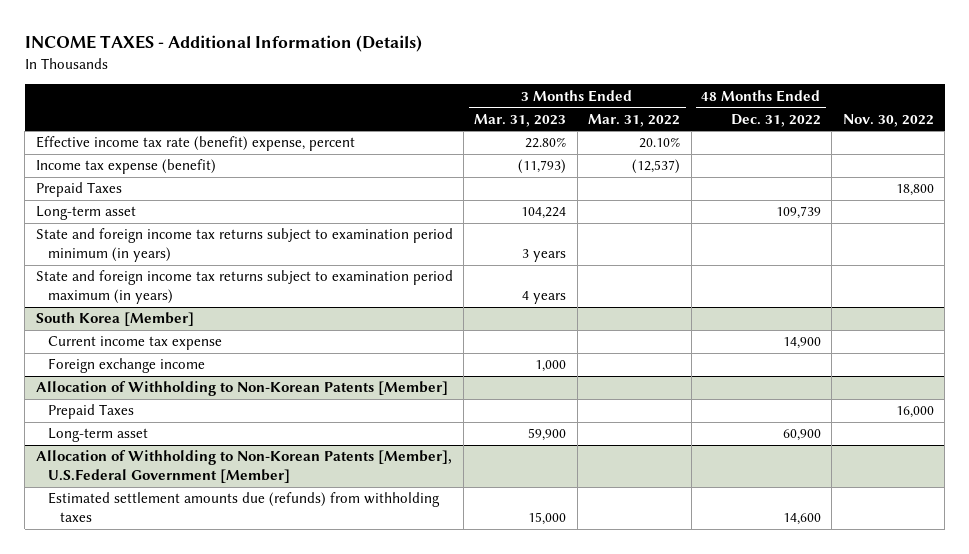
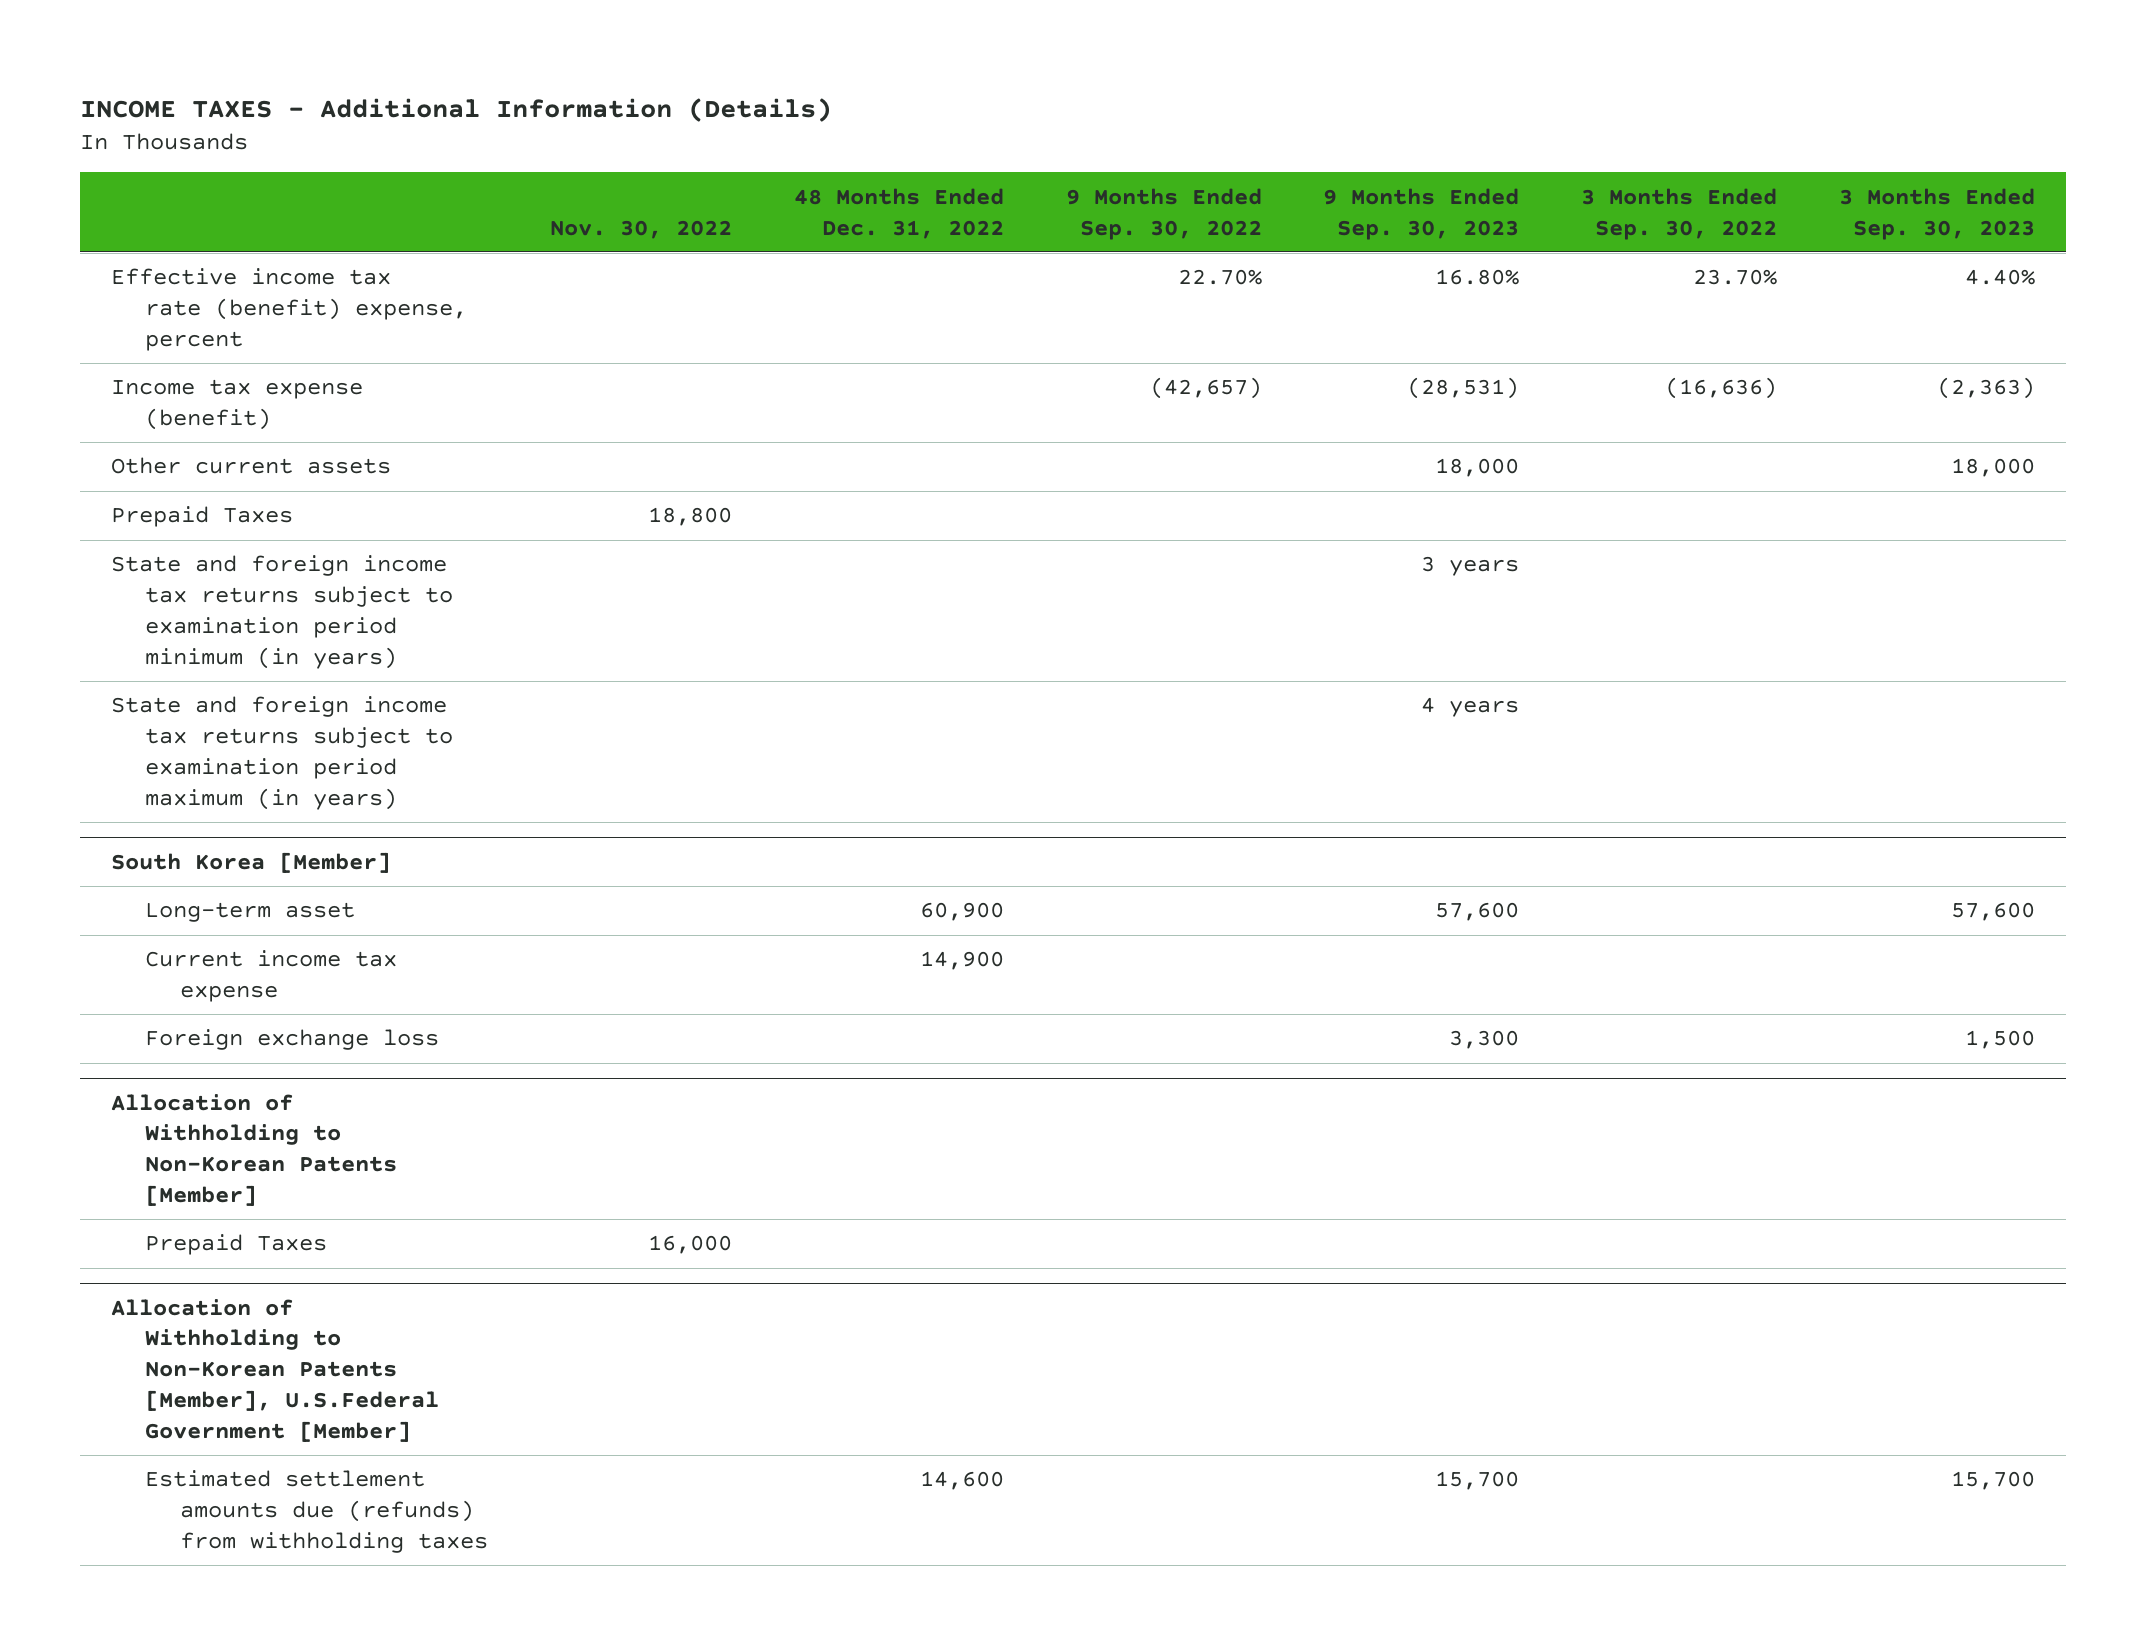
- | 3 Months Ended Mar. 31, 2023 | 3 Months Ended Mar. 31, 2022 | 48 Months Ended Dec. 31, 2022 | Nov. 30, 2022
+ | Nov. 30, 2022 | 48 Months Ended Dec. 31, 2022 | 9 Months Ended Sep. 30, 2022 | 9 Months Ended Sep. 30, 2023 | 3 Months Ended Sep. 30, 2022 | 3 Months Ended Sep. 30, 2023
+ Other current assets | | | | 18,000 | | 18,000
- Long-term asset | 104,224 | | 109,739 |
@ South Korea [Member]
+ Long-term asset | | 60,900 | | 57,600 | | 57,600
- Foreign exchange income | 1,000 | | |
+ Foreign exchange loss | | | | 3,300 | | 1,500
@ Allocation of Withholding to Non-Korean Patents [Member]
- Long-term asset | 59,900 | | 60,900 |

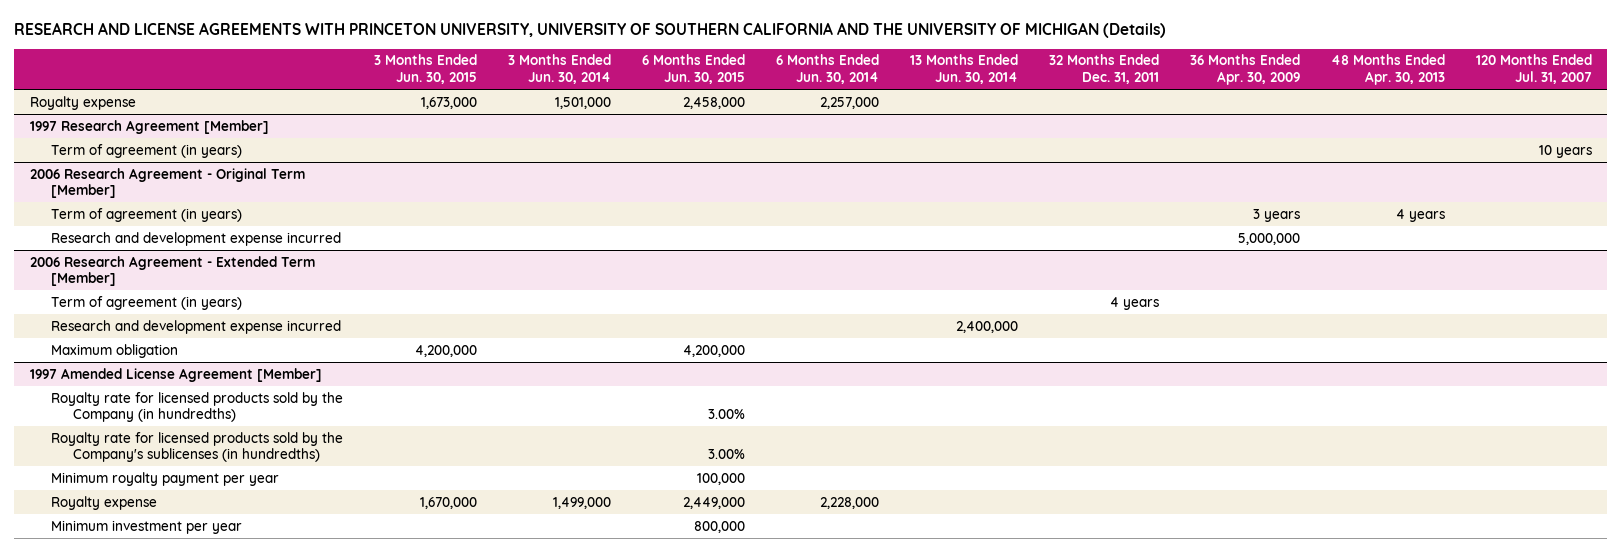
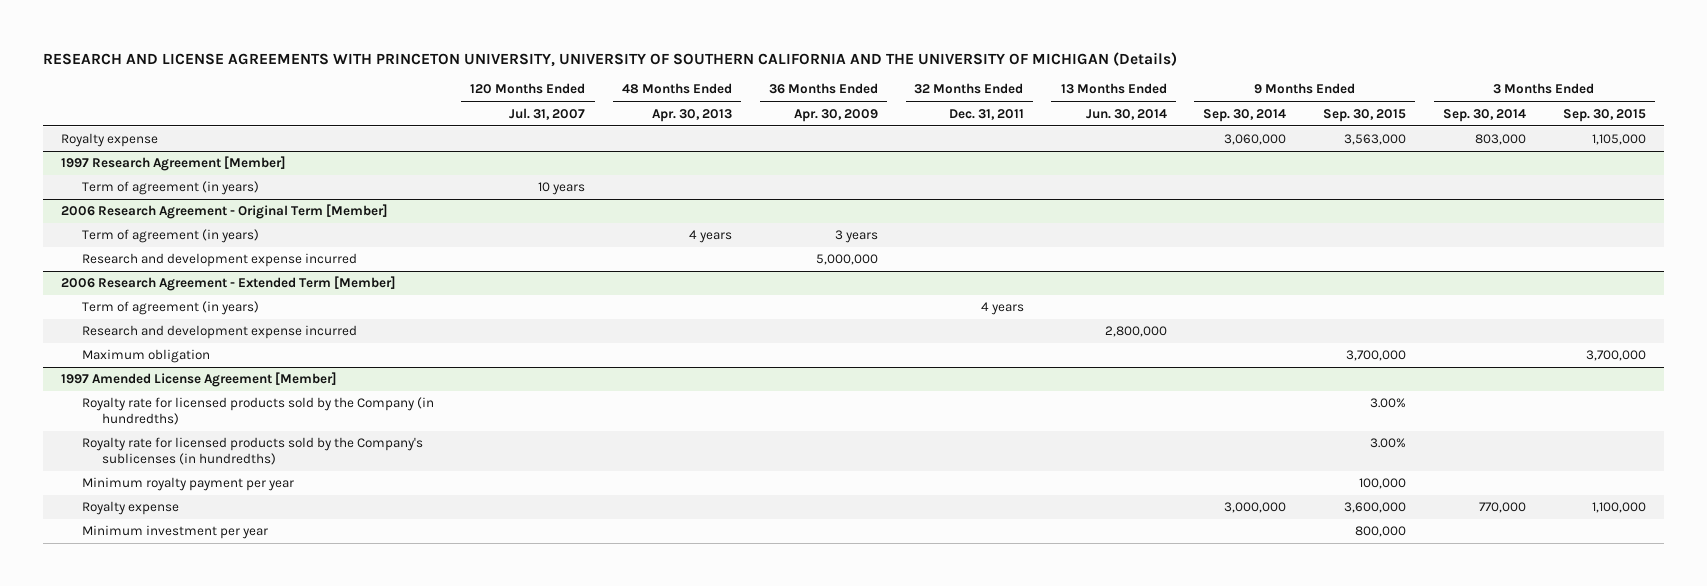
- | 3 Months Ended Jun. 30, 2015 | 3 Months Ended Jun. 30, 2014 | 6 Months Ended Jun. 30, 2015 | 6 Months Ended Jun. 30, 2014 | 13 Months Ended Jun. 30, 2014 | 32 Months Ended Dec. 31, 2011 | 36 Months Ended Apr. 30, 2009 | 48 Months Ended Apr. 30, 2013 | 120 Months Ended Jul. 31, 2007
+ | 120 Months Ended Jul. 31, 2007 | 48 Months Ended Apr. 30, 2013 | 36 Months Ended Apr. 30, 2009 | 32 Months Ended Dec. 31, 2011 | 13 Months Ended Jun. 30, 2014 | 9 Months Ended Sep. 30, 2014 | 9 Months Ended Sep. 30, 2015 | 3 Months Ended Sep. 30, 2014 | 3 Months Ended Sep. 30, 2015
@ 2006 Research Agreement - Extended Term [Member]
- Research and development expense incurred | | | | | 2,400,000 | | | |
+ Research and development expense incurred | | | | | 2,800,000 | | | |

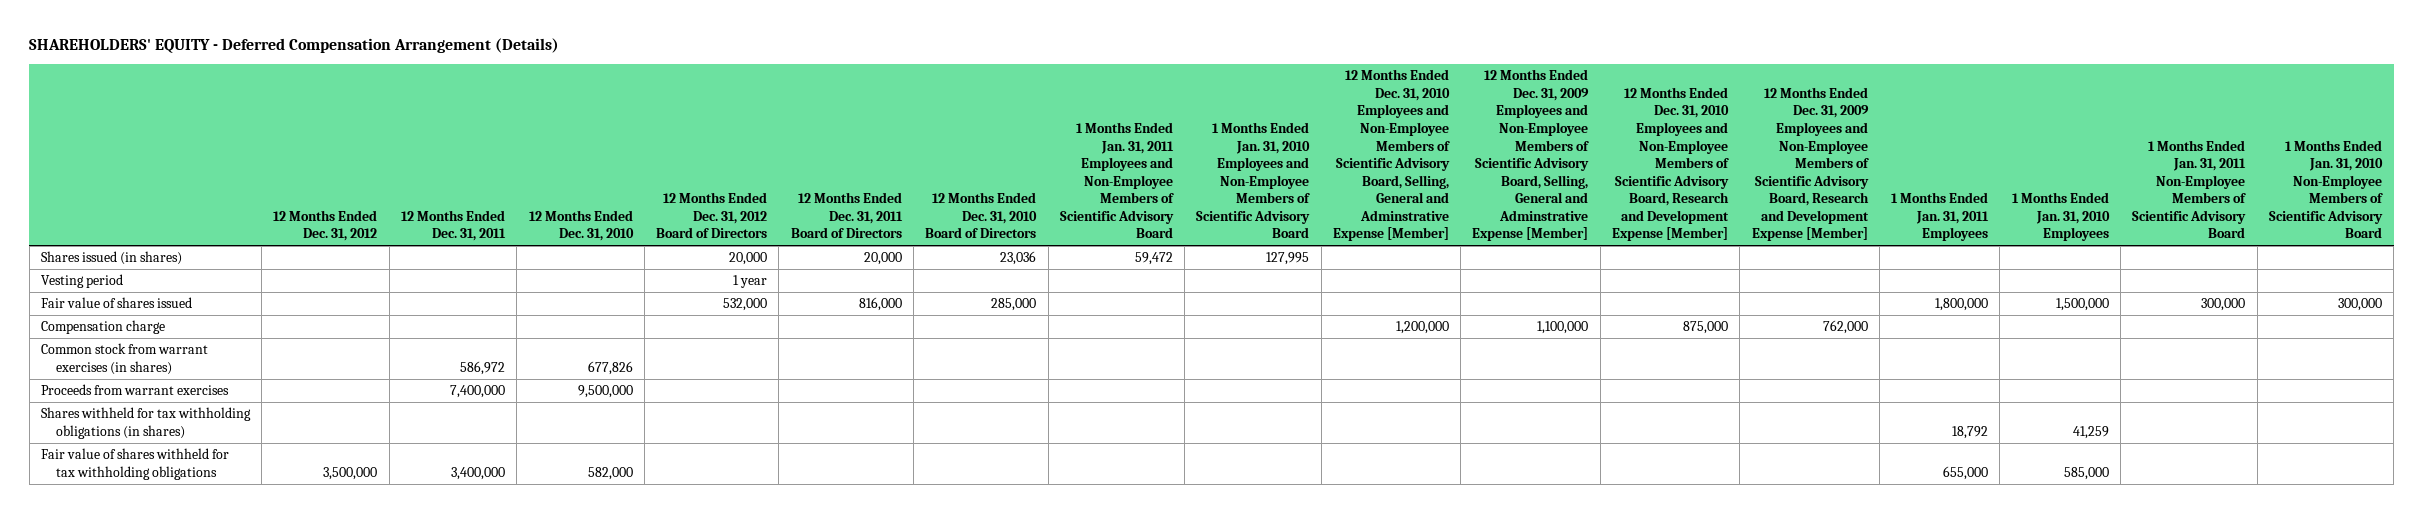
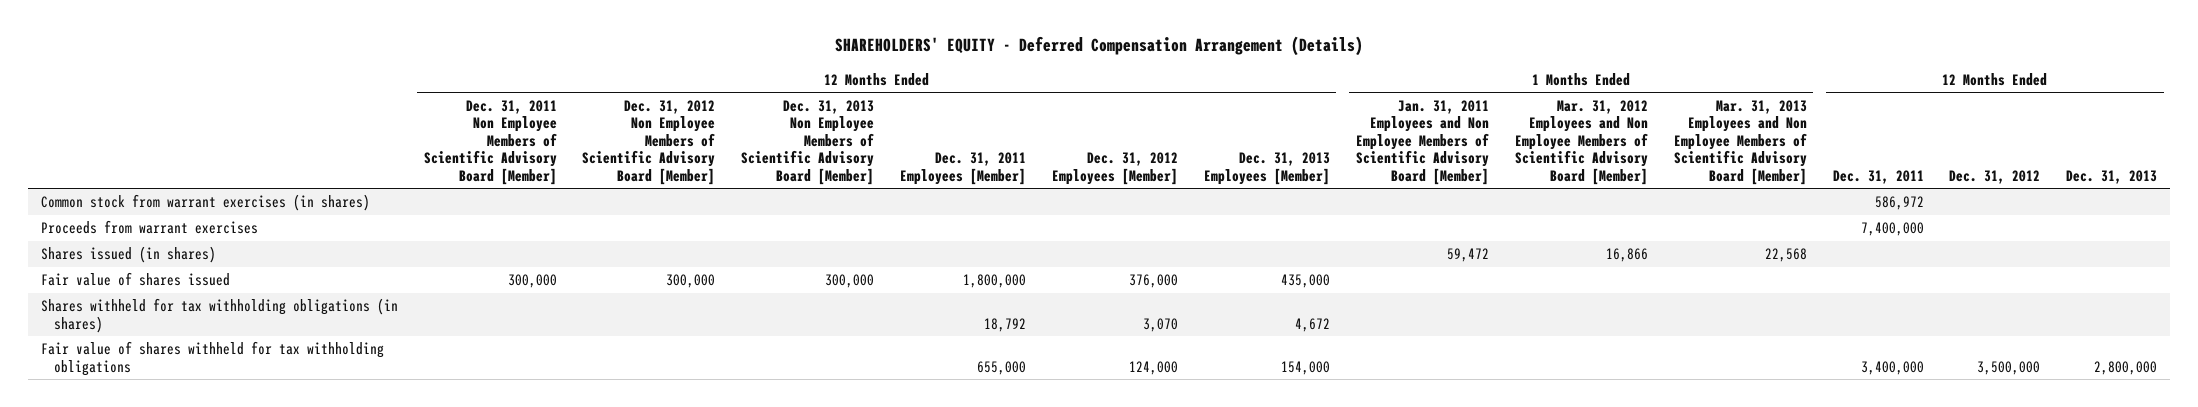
- | 12 Months Ended Dec. 31, 2012 | 12 Months Ended Dec. 31, 2011 | 12 Months Ended Dec. 31, 2010 | 12 Months Ended Dec. 31, 2012 Board of Directors | 12 Months Ended Dec. 31, 2011 Board of Directors | 12 Months Ended Dec. 31, 2010 Board of Directors | 1 Months Ended Jan. 31, 2011 Employees and Non-Employee Members of Scientific Advisory Board | 1 Months Ended Jan. 31, 2010 Employees and Non-Employee Members of Scientific Advisory Board | 12 Months Ended Dec. 31, 2010 Employees and Non-Employee Members of Scientific Advisory Board, Selling, General and Adminstrative Expense [Member] | 12 Months Ended Dec. 31, 2009 Employees and Non-Employee Members of Scientific Advisory Board, Selling, General and Adminstrative Expense [Member] | 12 Months Ended Dec. 31, 2010 Employees and Non-Employee Members of Scientific Advisory Board, Research and Development Expense [Member] | 12 Months Ended Dec. 31, 2009 Employees and Non-Employee Members of Scientific Advisory Board, Research and Development Expense [Member] | 1 Months Ended Jan. 31, 2011 Employees | 1 Months Ended Jan. 31, 2010 Employees | 1 Months Ended Jan. 31, 2011 Non-Employee Members of Scientific Advisory Board | 1 Months Ended Jan. 31, 2010 Non-Employee Members of Scientific Advisory Board
+ | 12 Months Ended Dec. 31, 2011 Non Employee Members of Scientific Advisory Board [Member] | 12 Months Ended Dec. 31, 2012 Non Employee Members of Scientific Advisory Board [Member] | 12 Months Ended Dec. 31, 2013 Non Employee Members of Scientific Advisory Board [Member] | 12 Months Ended Dec. 31, 2011 Employees [Member] | 12 Months Ended Dec. 31, 2012 Employees [Member] | 12 Months Ended Dec. 31, 2013 Employees [Member] | 1 Months Ended Jan. 31, 2011 Employees and Non Employee Members of Scientific Advisory Board [Member] | 1 Months Ended Mar. 31, 2012 Employees and Non Employee Members of Scientific Advisory Board [Member] | 1 Months Ended Mar. 31, 2013 Employees and Non Employee Members of Scientific Advisory Board [Member] | 12 Months Ended Dec. 31, 2011 | 12 Months Ended Dec. 31, 2012 | 12 Months Ended Dec. 31, 2013
- Vesting period | | | | 1 year | | | | | | | | | | | |
- Compensation charge | | | | | | | | | 1,200,000 | 1,100,000 | 875,000 | 762,000 | | | |
moved down: Shares issued (in shares) | | | | | | | 59,472 | 16,866 | 22,568 | | |
moved down: Fair value of shares issued | 300,000 | 300,000 | 300,000 | 1,800,000 | 376,000 | 435,000 | | | | | |

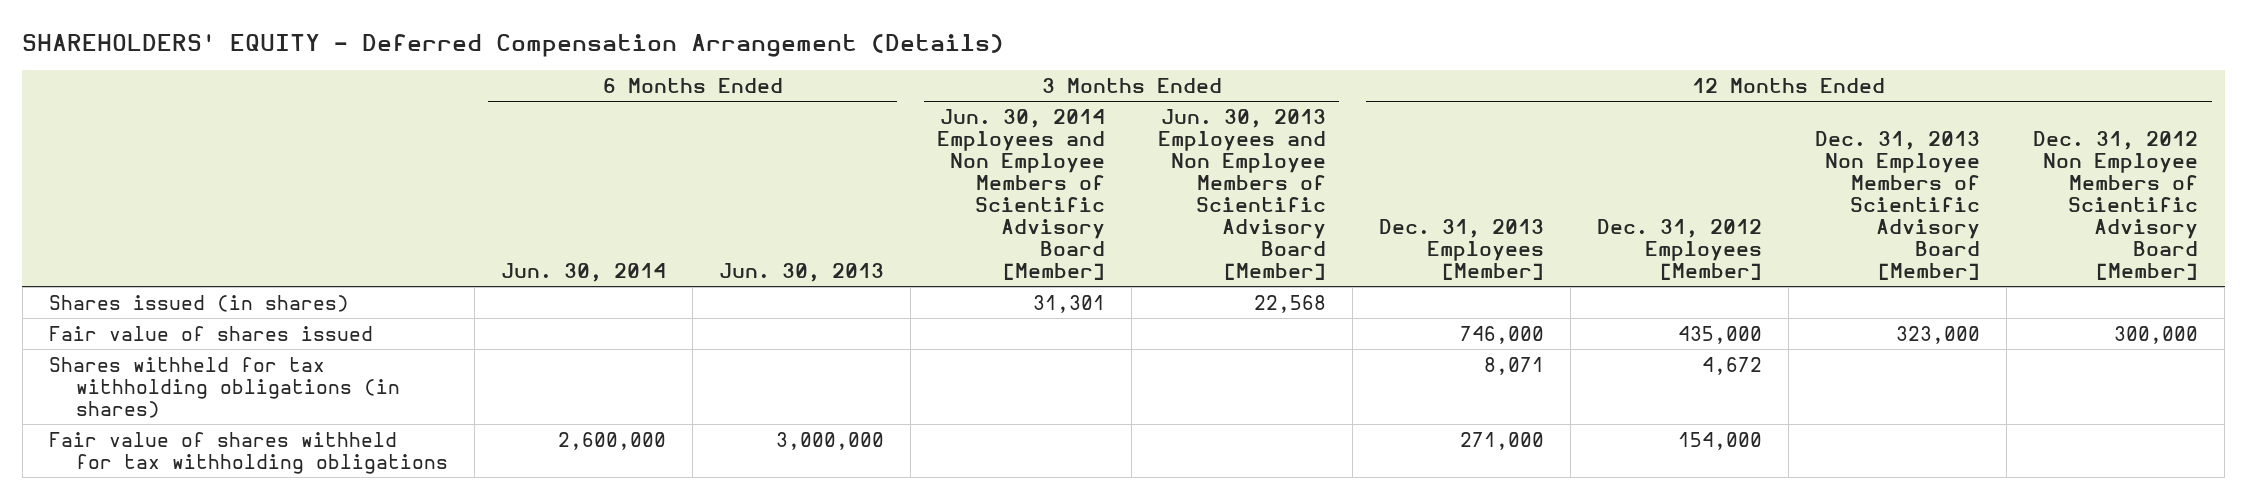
- | 12 Months Ended Dec. 31, 2011 Non Employee Members of Scientific Advisory Board [Member] | 12 Months Ended Dec. 31, 2012 Non Employee Members of Scientific Advisory Board [Member] | 12 Months Ended Dec. 31, 2013 Non Employee Members of Scientific Advisory Board [Member] | 12 Months Ended Dec. 31, 2011 Employees [Member] | 12 Months Ended Dec. 31, 2012 Employees [Member] | 12 Months Ended Dec. 31, 2013 Employees [Member] | 1 Months Ended Jan. 31, 2011 Employees and Non Employee Members of Scientific Advisory Board [Member] | 1 Months Ended Mar. 31, 2012 Employees and Non Employee Members of Scientific Advisory Board [Member] | 1 Months Ended Mar. 31, 2013 Employees and Non Employee Members of Scientific Advisory Board [Member] | 12 Months Ended Dec. 31, 2011 | 12 Months Ended Dec. 31, 2012 | 12 Months Ended Dec. 31, 2013
+ | 6 Months Ended Jun. 30, 2014 | 6 Months Ended Jun. 30, 2013 | 3 Months Ended Jun. 30, 2014 Employees and Non Employee Members of Scientific Advisory Board [Member] | 3 Months Ended Jun. 30, 2013 Employees and Non Employee Members of Scientific Advisory Board [Member] | 12 Months Ended Dec. 31, 2013 Employees [Member] | 12 Months Ended Dec. 31, 2012 Employees [Member] | 12 Months Ended Dec. 31, 2013 Non Employee Members of Scientific Advisory Board [Member] | 12 Months Ended Dec. 31, 2012 Non Employee Members of Scientific Advisory Board [Member]
- Common stock from warrant exercises (in shares) | | | | | | | | | | 586,972 | |
- Proceeds from warrant exercises | | | | | | | | | | 7,400,000 | |
- Fair value of shares issued | 300,000 | 300,000 | 300,000 | 1,800,000 | 376,000 | 435,000 | | | | | |
- Shares withheld for tax withholding obligations (in shares) | | | | 18,792 | 3,070 | 4,672 | | | | | |
- Fair value of shares withheld for tax withholding obligations | | | | 655,000 | 124,000 | 154,000 | | | | 3,400,000 | 3,500,000 | 2,800,000
+ Fair value of shares issued | | | | | 746,000 | 435,000 | 323,000 | 300,000
+ Shares withheld for tax withholding obligations (in shares) | | | | | 8,071 | 4,672 | |
+ Fair value of shares withheld for tax withholding obligations | 2,600,000 | 3,000,000 | | | 271,000 | 154,000 | |

